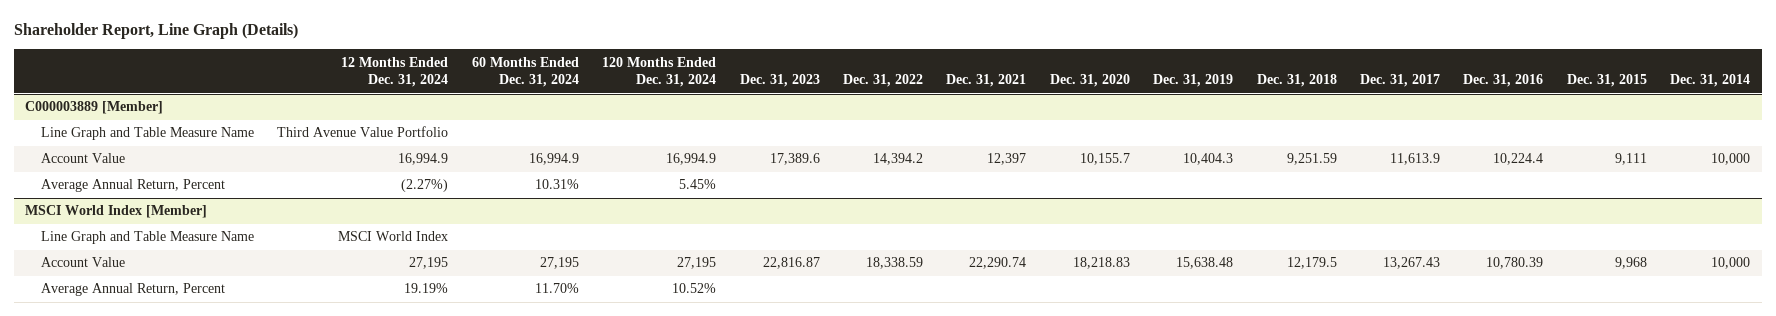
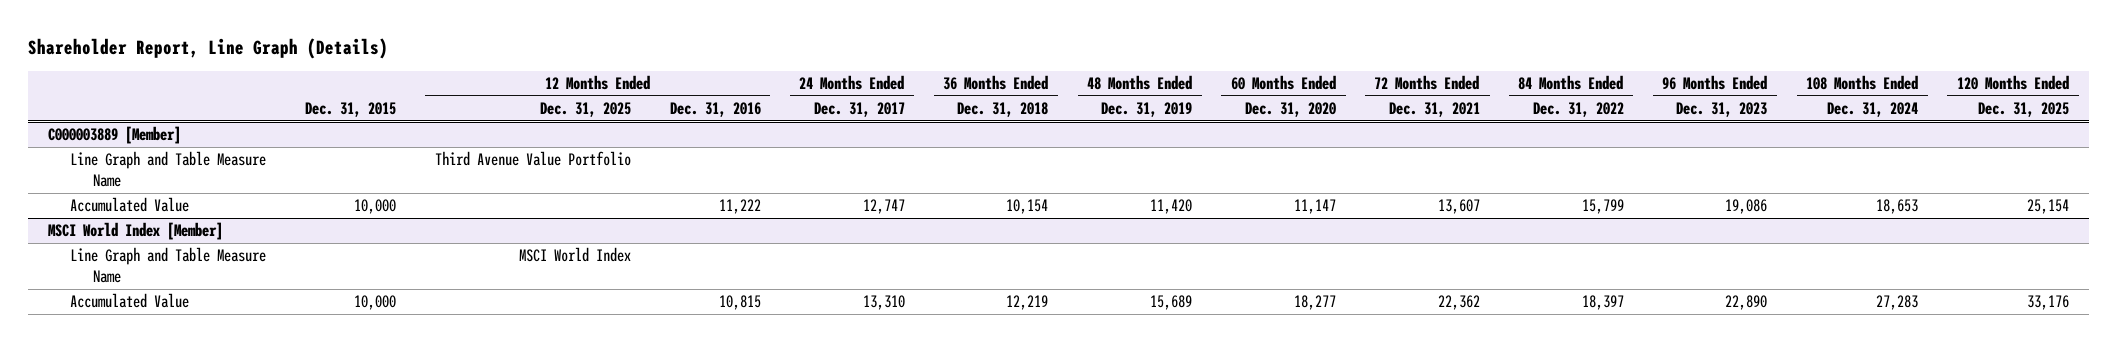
- | 12 Months Ended Dec. 31, 2024 | 60 Months Ended Dec. 31, 2024 | 120 Months Ended Dec. 31, 2024 | Dec. 31, 2023 | Dec. 31, 2022 | Dec. 31, 2021 | Dec. 31, 2020 | Dec. 31, 2019 | Dec. 31, 2018 | Dec. 31, 2017 | Dec. 31, 2016 | Dec. 31, 2015 | Dec. 31, 2014
+ | Dec. 31, 2015 | 12 Months Ended Dec. 31, 2025 | 12 Months Ended Dec. 31, 2016 | 24 Months Ended Dec. 31, 2017 | 36 Months Ended Dec. 31, 2018 | 48 Months Ended Dec. 31, 2019 | 60 Months Ended Dec. 31, 2020 | 72 Months Ended Dec. 31, 2021 | 84 Months Ended Dec. 31, 2022 | 96 Months Ended Dec. 31, 2023 | 108 Months Ended Dec. 31, 2024 | 120 Months Ended Dec. 31, 2025
@ C000003889 [Member]
- Account Value | 16,994.9 | 16,994.9 | 16,994.9 | 17,389.6 | 14,394.2 | 12,397 | 10,155.7 | 10,404.3 | 9,251.59 | 11,613.9 | 10,224.4 | 9,111 | 10,000
- Average Annual Return, Percent | (2.27%) | 10.31% | 5.45% | | | | | | | | | |
+ Accumulated Value | 10,000 | | 11,222 | 12,747 | 10,154 | 11,420 | 11,147 | 13,607 | 15,799 | 19,086 | 18,653 | 25,154
@ MSCI World Index [Member]
- Account Value | 27,195 | 27,195 | 27,195 | 22,816.87 | 18,338.59 | 22,290.74 | 18,218.83 | 15,638.48 | 12,179.5 | 13,267.43 | 10,780.39 | 9,968 | 10,000
- Average Annual Return, Percent | 19.19% | 11.70% | 10.52% | | | | | | | | | |
+ Accumulated Value | 10,000 | | 10,815 | 13,310 | 12,219 | 15,689 | 18,277 | 22,362 | 18,397 | 22,890 | 27,283 | 33,176

